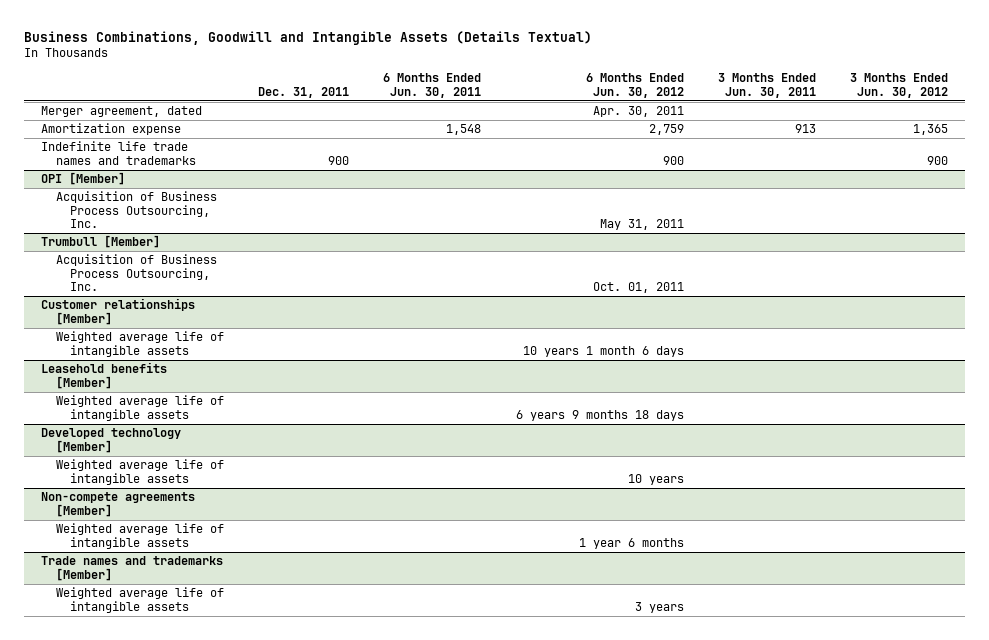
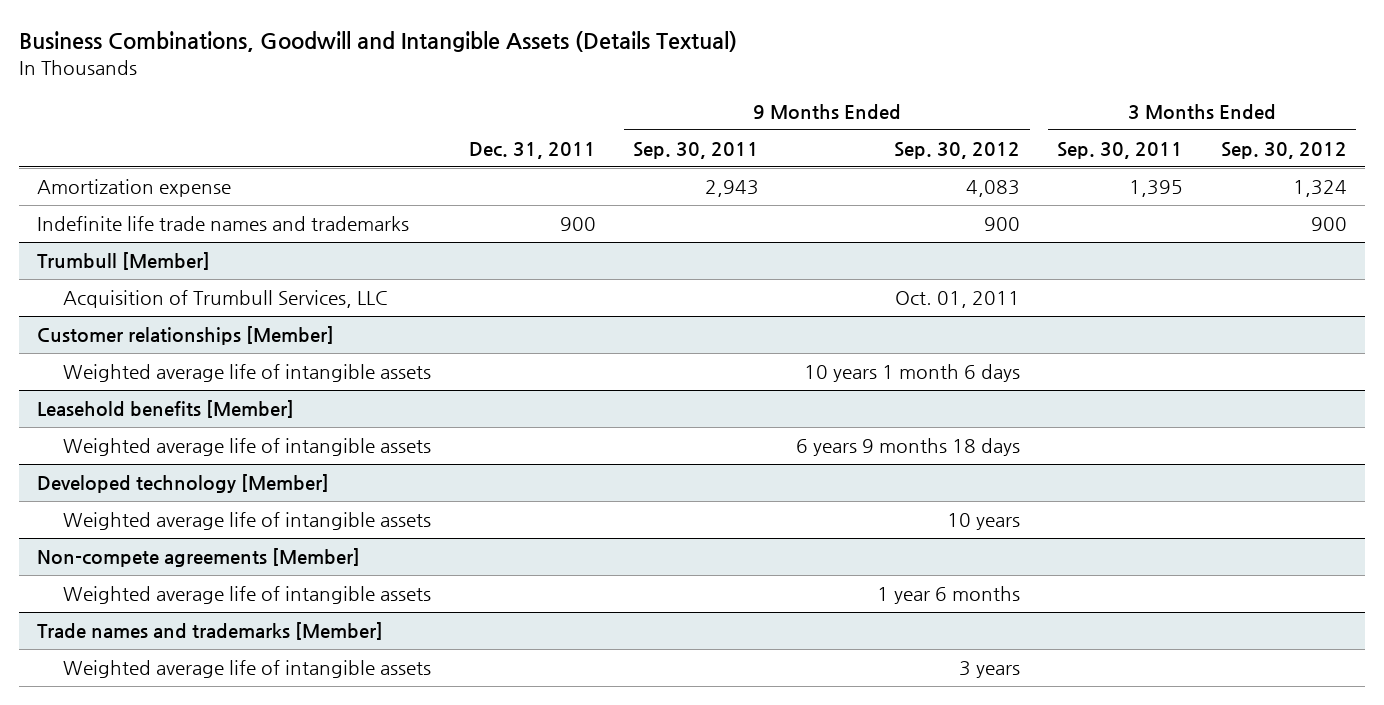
- | Dec. 31, 2011 | 6 Months Ended Jun. 30, 2011 | 6 Months Ended Jun. 30, 2012 | 3 Months Ended Jun. 30, 2011 | 3 Months Ended Jun. 30, 2012
+ | Dec. 31, 2011 | 9 Months Ended Sep. 30, 2011 | 9 Months Ended Sep. 30, 2012 | 3 Months Ended Sep. 30, 2011 | 3 Months Ended Sep. 30, 2012
- Merger agreement, dated | | | Apr. 30, 2011 | |
- OPI [Member]
- Acquisition of Business Process Outsourcing, Inc. | | | May 31, 2011 | |
@ Trumbull [Member]
- Acquisition of Business Process Outsourcing, Inc. | | | Oct. 01, 2011 | |
+ Acquisition of Trumbull Services, LLC | | | Oct. 01, 2011 | |

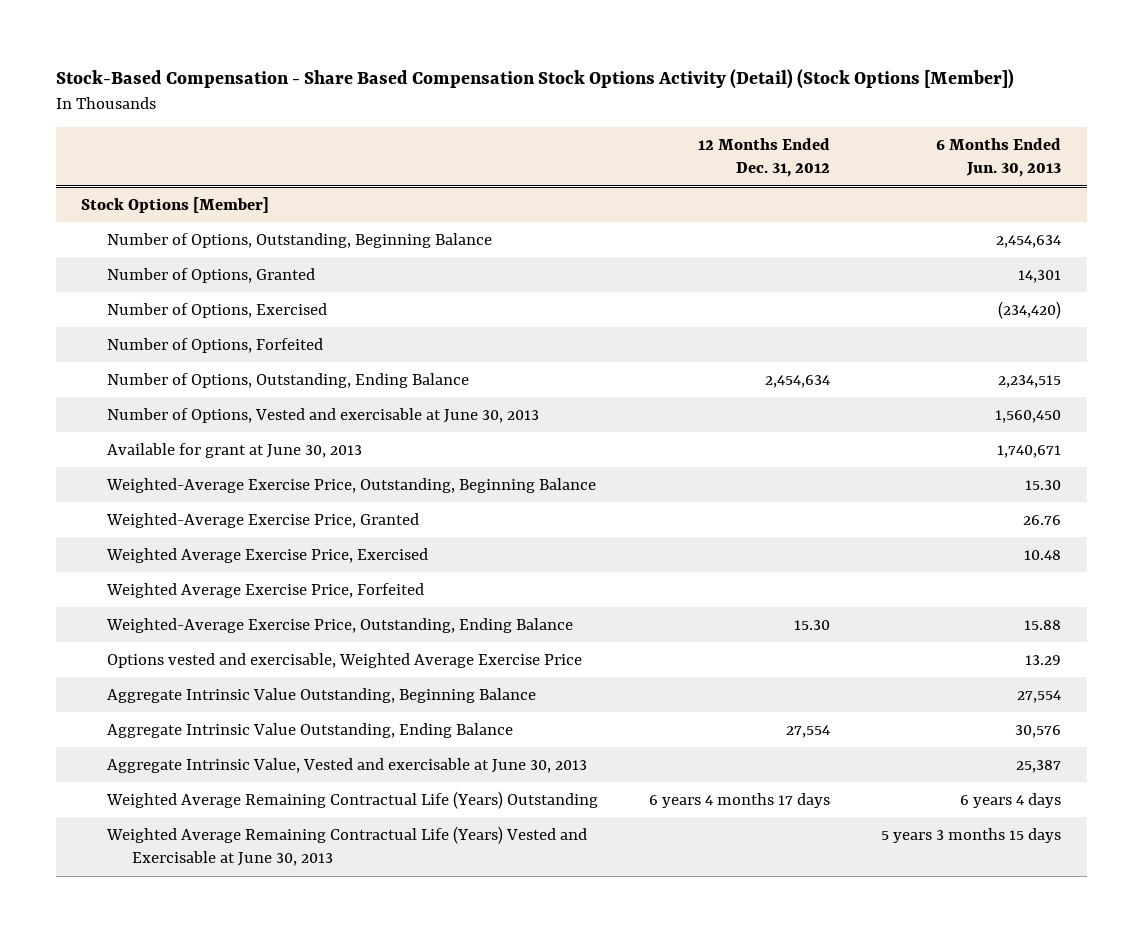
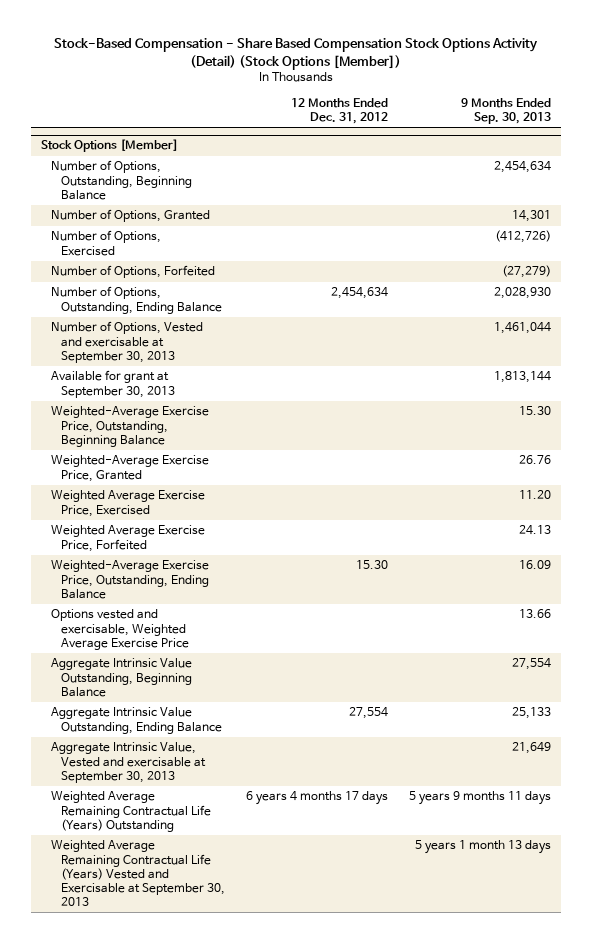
- | 12 Months Ended Dec. 31, 2012 | 6 Months Ended Jun. 30, 2013
+ | 12 Months Ended Dec. 31, 2012 | 9 Months Ended Sep. 30, 2013
@ Stock Options [Member]
- Number of Options, Vested and exercisable at June 30, 2013 | | 1,560,450
- Available for grant at June 30, 2013 | | 1,740,671
+ Number of Options, Vested and exercisable at September 30, 2013 | | 1,461,044
+ Available for grant at September 30, 2013 | | 1,813,144
- Aggregate Intrinsic Value, Vested and exercisable at June 30, 2013 | | 25,387
+ Aggregate Intrinsic Value, Vested and exercisable at September 30, 2013 | | 21,649
- Weighted Average Remaining Contractual Life (Years) Vested and Exercisable at June 30, 2013 | | 5 years 3 months 15 days
+ Weighted Average Remaining Contractual Life (Years) Vested and Exercisable at September 30, 2013 | | 5 years 1 month 13 days

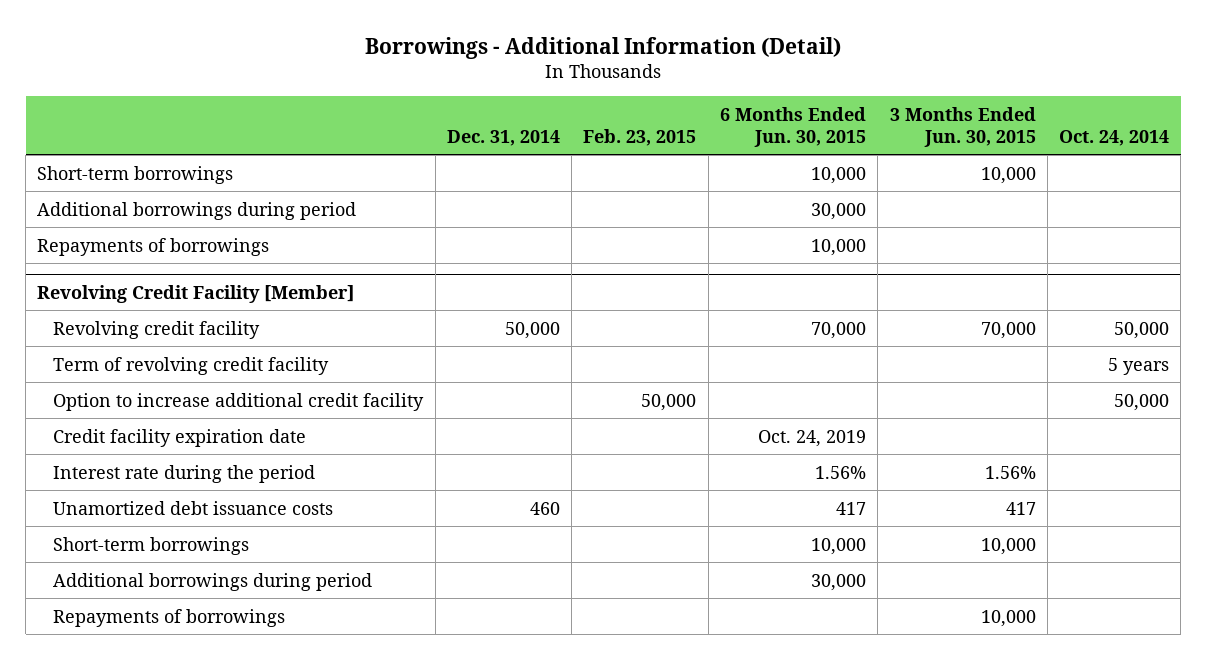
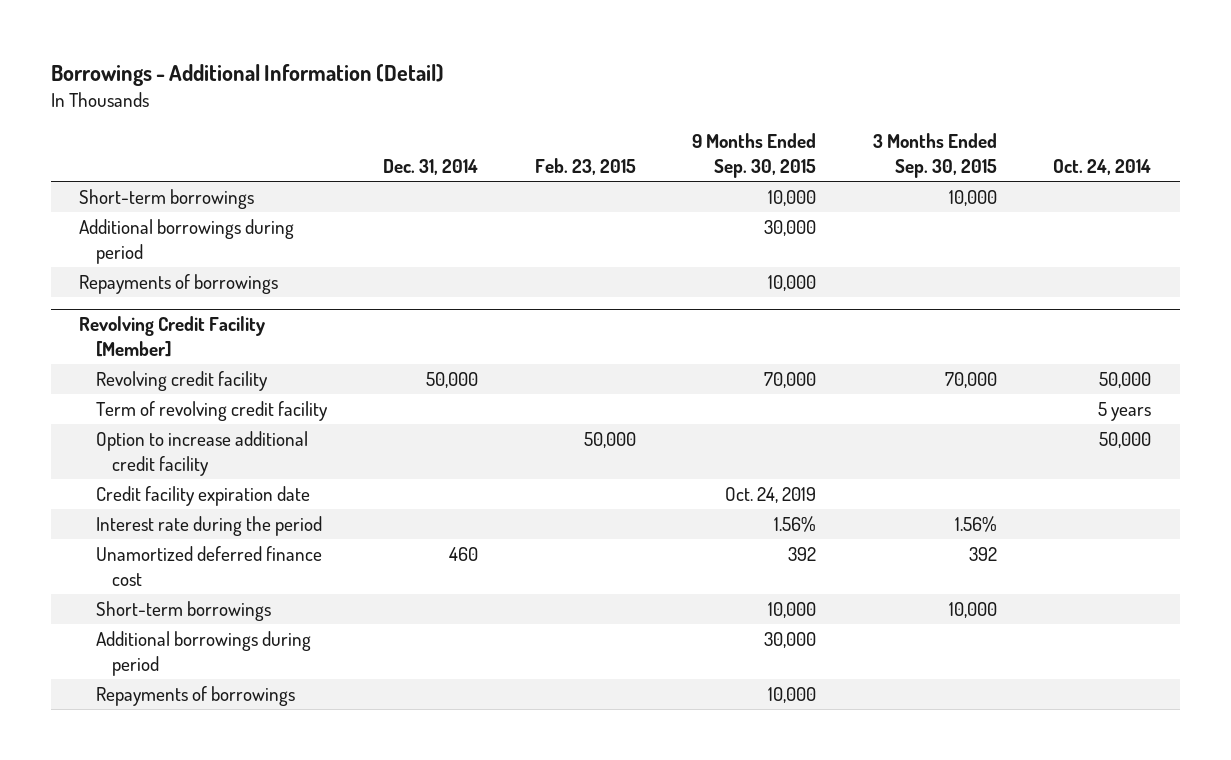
- | Dec. 31, 2014 | Feb. 23, 2015 | 6 Months Ended Jun. 30, 2015 | 3 Months Ended Jun. 30, 2015 | Oct. 24, 2014
+ | Dec. 31, 2014 | Feb. 23, 2015 | 9 Months Ended Sep. 30, 2015 | 3 Months Ended Sep. 30, 2015 | Oct. 24, 2014
@ Revolving Credit Facility [Member]
- Unamortized debt issuance costs | 460 | | 417 | 417 |
+ Unamortized deferred finance cost | 460 | | 392 | 392 |

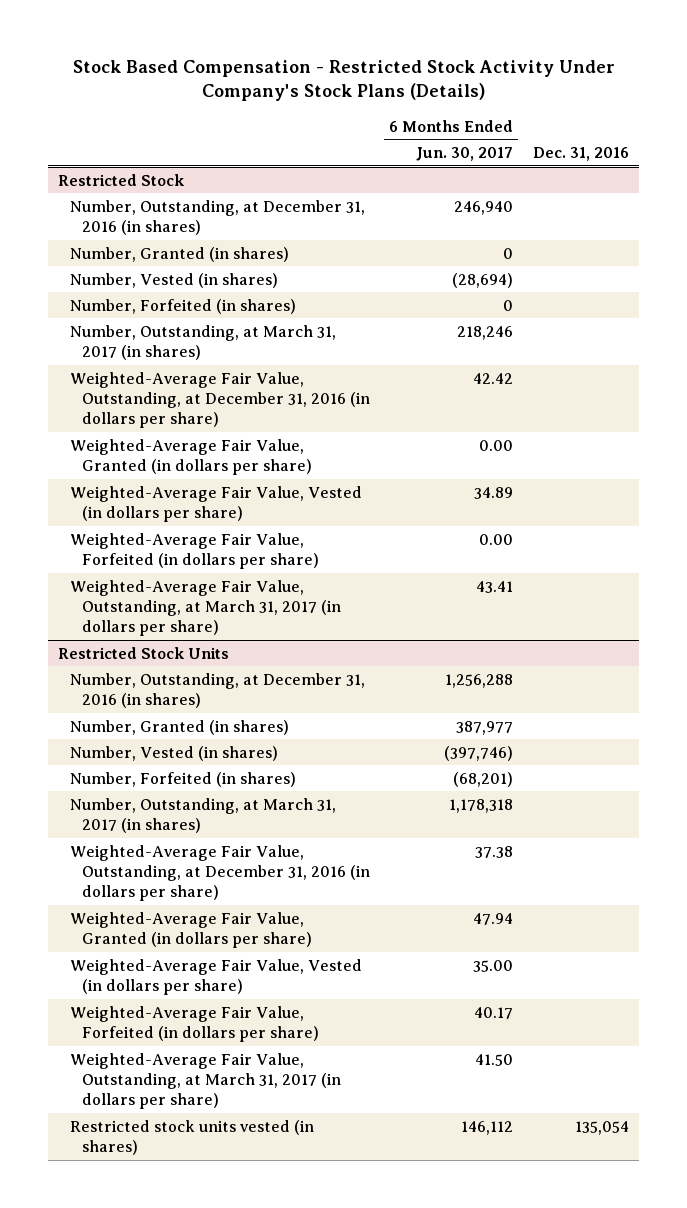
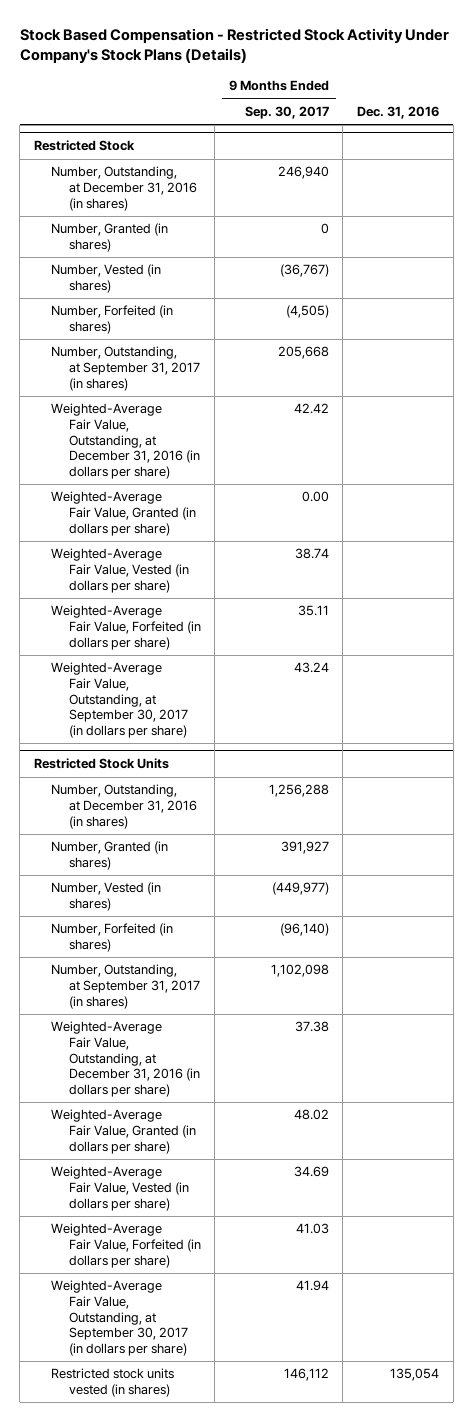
- | 6 Months Ended Jun. 30, 2017 | Dec. 31, 2016
+ | 9 Months Ended Sep. 30, 2017 | Dec. 31, 2016
@ Restricted Stock
- Number, Outstanding, at March 31, 2017 (in shares) | 218,246 |
+ Number, Outstanding, at September 31, 2017 (in shares) | 205,668 |
- Weighted-Average Fair Value, Outstanding, at March 31, 2017 (in dollars per share) | 43.41 |
+ Weighted-Average Fair Value, Outstanding, at September 30, 2017 (in dollars per share) | 43.24 |
@ Restricted Stock Units
- Number, Outstanding, at March 31, 2017 (in shares) | 1,178,318 |
+ Number, Outstanding, at September 31, 2017 (in shares) | 1,102,098 |
- Weighted-Average Fair Value, Outstanding, at March 31, 2017 (in dollars per share) | 41.50 |
+ Weighted-Average Fair Value, Outstanding, at September 30, 2017 (in dollars per share) | 41.94 |

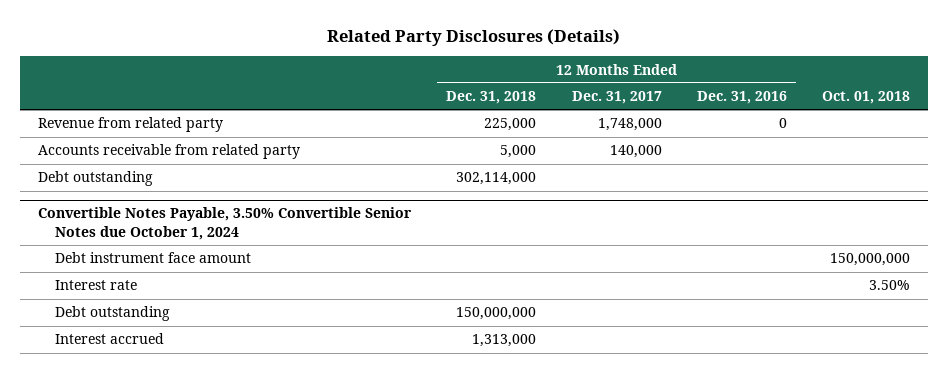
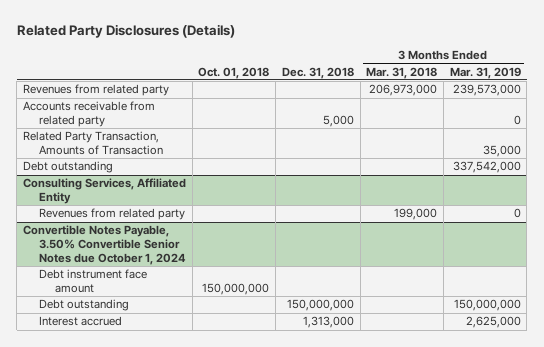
- | 12 Months Ended Dec. 31, 2018 | 12 Months Ended Dec. 31, 2017 | 12 Months Ended Dec. 31, 2016 | Oct. 01, 2018
+ | Oct. 01, 2018 | Dec. 31, 2018 | 3 Months Ended Mar. 31, 2018 | 3 Months Ended Mar. 31, 2019
- Revenue from related party | 225,000 | 1,748,000 | 0 |
+ Revenues from related party | | | 206,973,000 | 239,573,000
+ Related Party Transaction, Amounts of Transaction | | | | 35,000
+ Consulting Services, Affiliated Entity
+ Revenues from related party | | | 199,000 | 0
@ Convertible Notes Payable, 3.50% Convertible Senior Notes due October 1, 2024
- Interest rate | | | | 3.50%

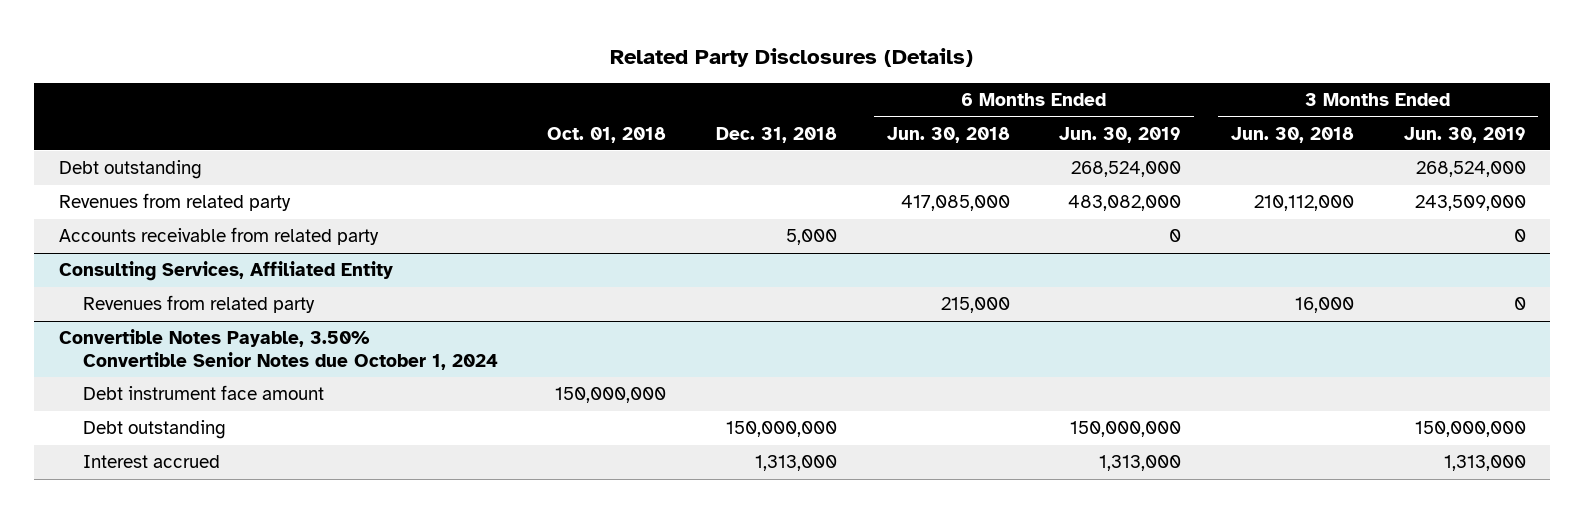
- | Oct. 01, 2018 | Dec. 31, 2018 | 3 Months Ended Mar. 31, 2018 | 3 Months Ended Mar. 31, 2019
+ | Oct. 01, 2018 | Dec. 31, 2018 | 6 Months Ended Jun. 30, 2018 | 6 Months Ended Jun. 30, 2019 | 3 Months Ended Jun. 30, 2018 | 3 Months Ended Jun. 30, 2019
moved up: Debt outstanding | | | | 268,524,000 | | 268,524,000
- Related Party Transaction, Amounts of Transaction | | | | 35,000

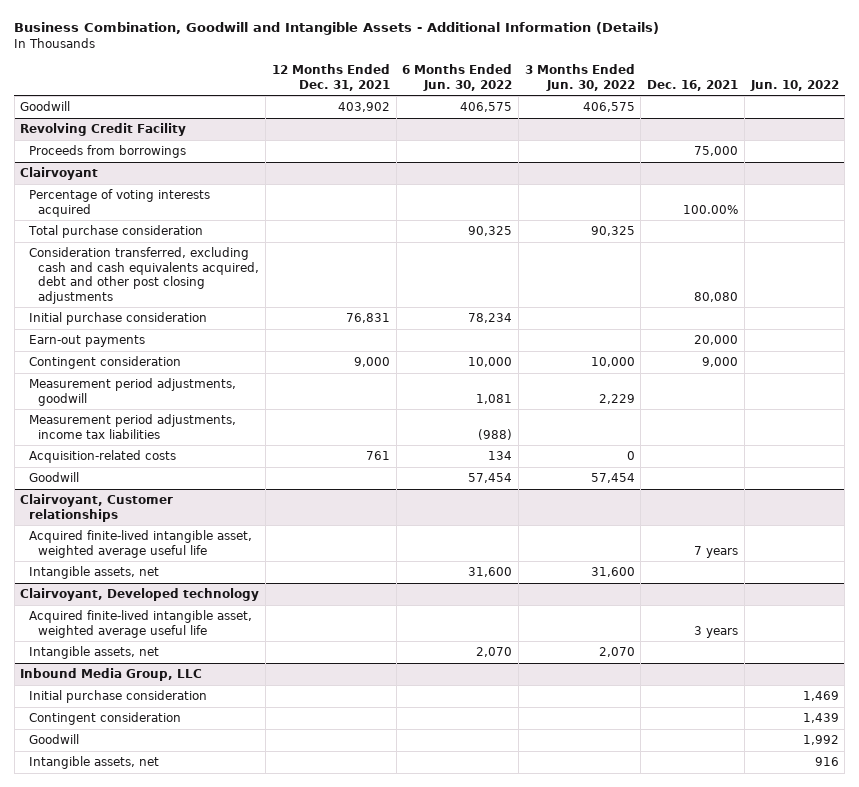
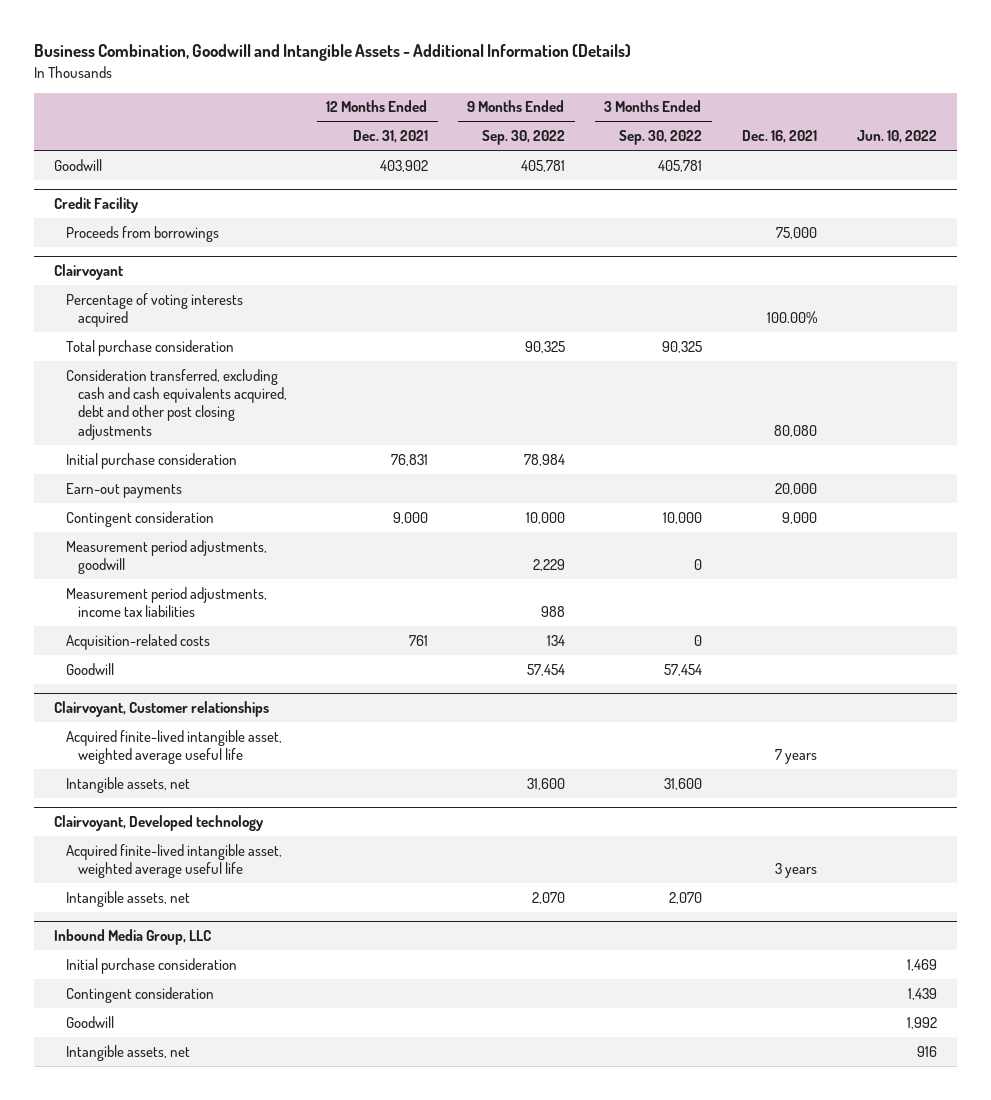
- | 12 Months Ended Dec. 31, 2021 | 6 Months Ended Jun. 30, 2022 | 3 Months Ended Jun. 30, 2022 | Dec. 16, 2021 | Jun. 10, 2022
+ | 12 Months Ended Dec. 31, 2021 | 9 Months Ended Sep. 30, 2022 | 3 Months Ended Sep. 30, 2022 | Dec. 16, 2021 | Jun. 10, 2022
- Revolving Credit Facility
+ Credit Facility

